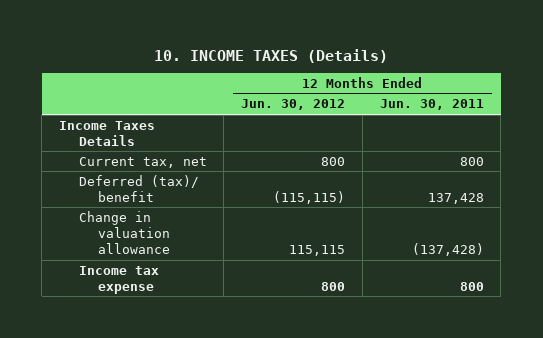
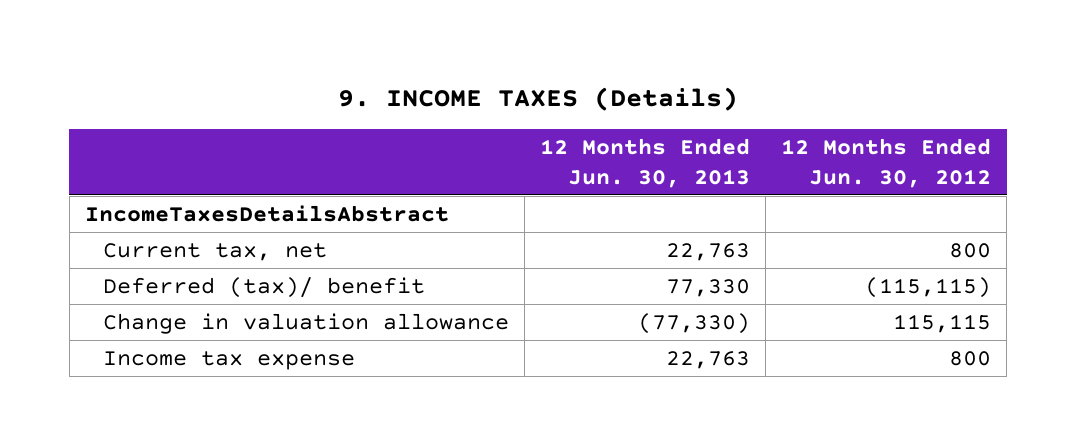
- 10. INCOME TAXES (Details)
+ 9. INCOME TAXES (Details)
- | 12 Months Ended Jun. 30, 2012 | 12 Months Ended Jun. 30, 2011
+ | 12 Months Ended Jun. 30, 2013 | 12 Months Ended Jun. 30, 2012
- Income Taxes Details
+ IncomeTaxesDetailsAbstract

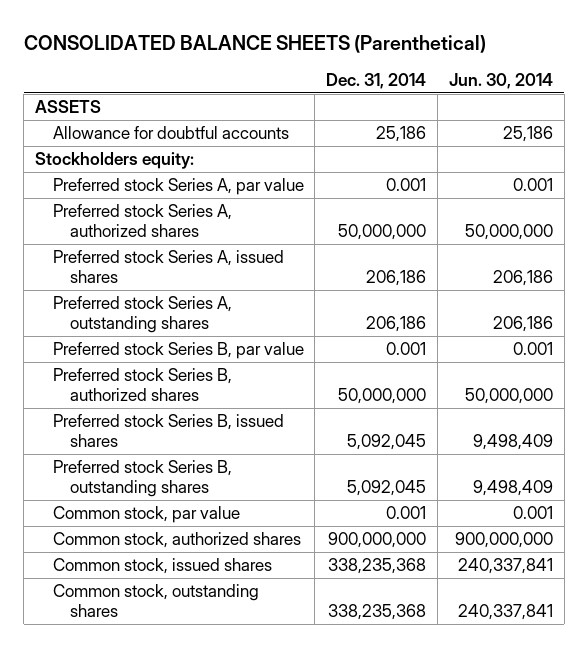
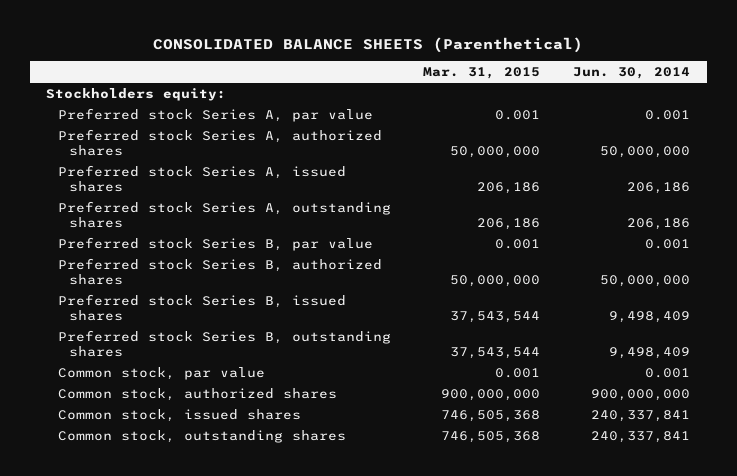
- | Dec. 31, 2014 | Jun. 30, 2014
+ | Mar. 31, 2015 | Jun. 30, 2014
- ASSETS
- Allowance for doubtful accounts | 25,186 | 25,186

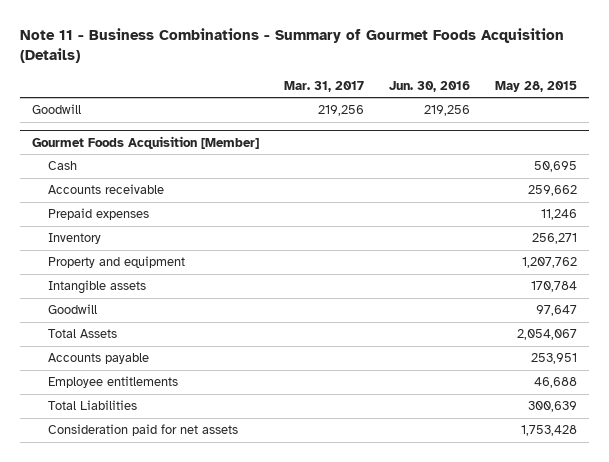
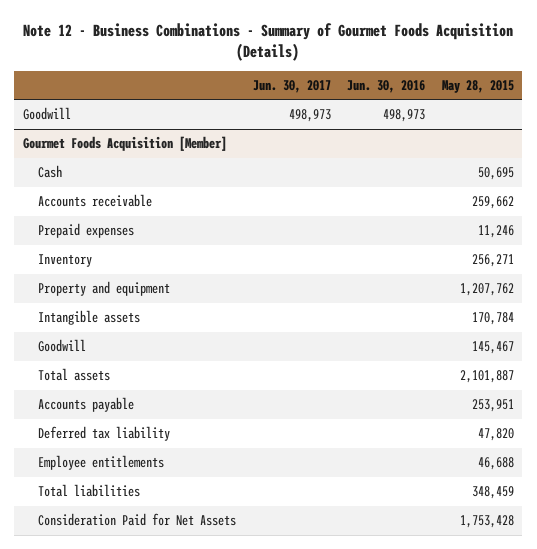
- Note 11 - Business Combinations - Summary of Gourmet Foods Acquisition (Details)
+ Note 12 - Business Combinations - Summary of Gourmet Foods Acquisition (Details)
- | Mar. 31, 2017 | Jun. 30, 2016 | May 28, 2015
+ | Jun. 30, 2017 | Jun. 30, 2016 | May 28, 2015
- Goodwill | 219,256 | 219,256 |
+ Goodwill | 498,973 | 498,973 |
@ Gourmet Foods Acquisition [Member]
- Goodwill | | | 97,647
- Total Assets | | | 2,054,067
+ Goodwill | | | 145,467
+ Total assets | | | 2,101,887
+ Deferred tax liability | | | 47,820
- Total Liabilities | | | 300,639
- Consideration paid for net assets | | | 1,753,428
+ Total liabilities | | | 348,459
+ Consideration Paid for Net Assets | | | 1,753,428

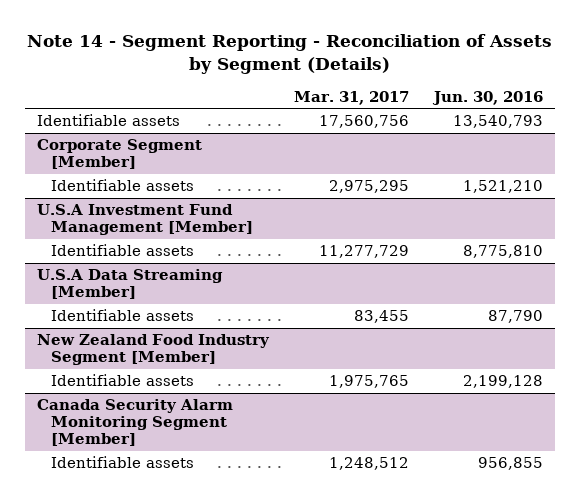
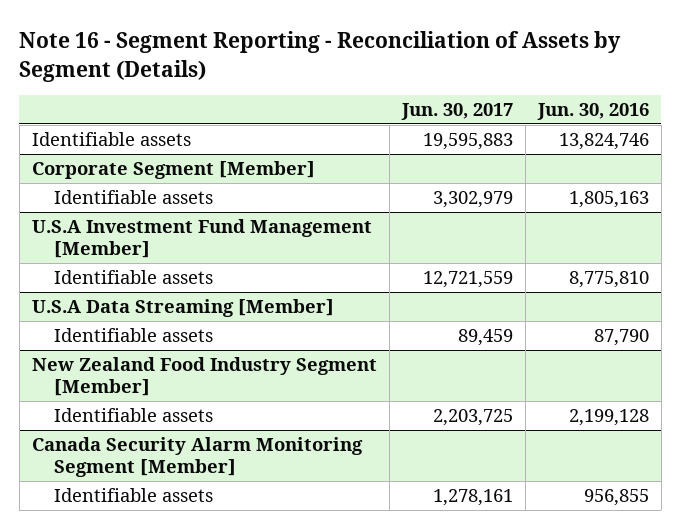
- Note 14 - Segment Reporting - Reconciliation of Assets by Segment (Details)
+ Note 16 - Segment Reporting - Reconciliation of Assets by Segment (Details)
- | Mar. 31, 2017 | Jun. 30, 2016
+ | Jun. 30, 2017 | Jun. 30, 2016
- Identifiable assets | 17,560,756 | 13,540,793
+ Identifiable assets | 19,595,883 | 13,824,746
@ Corporate Segment [Member]
- Identifiable assets | 2,975,295 | 1,521,210
+ Identifiable assets | 3,302,979 | 1,805,163

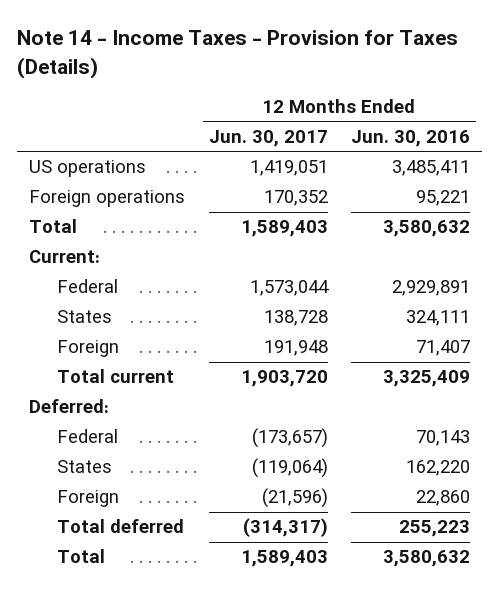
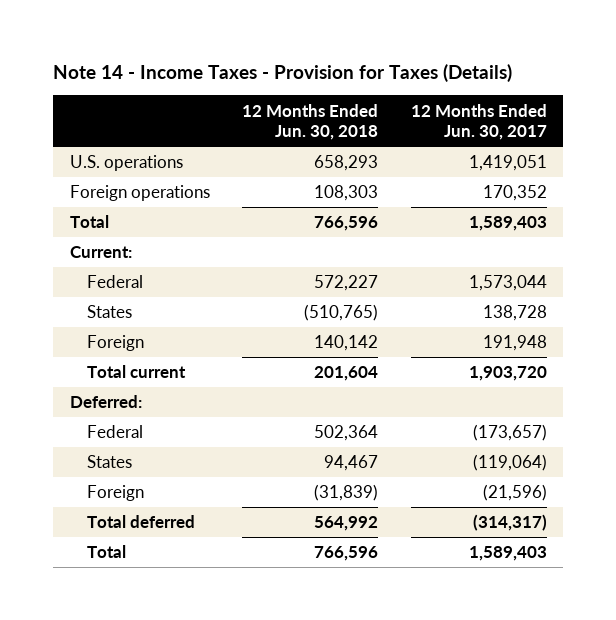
- | 12 Months Ended Jun. 30, 2017 | 12 Months Ended Jun. 30, 2016
+ | 12 Months Ended Jun. 30, 2018 | 12 Months Ended Jun. 30, 2017
- US operations | 1,419,051 | 3,485,411
+ U.S. operations | 658,293 | 1,419,051

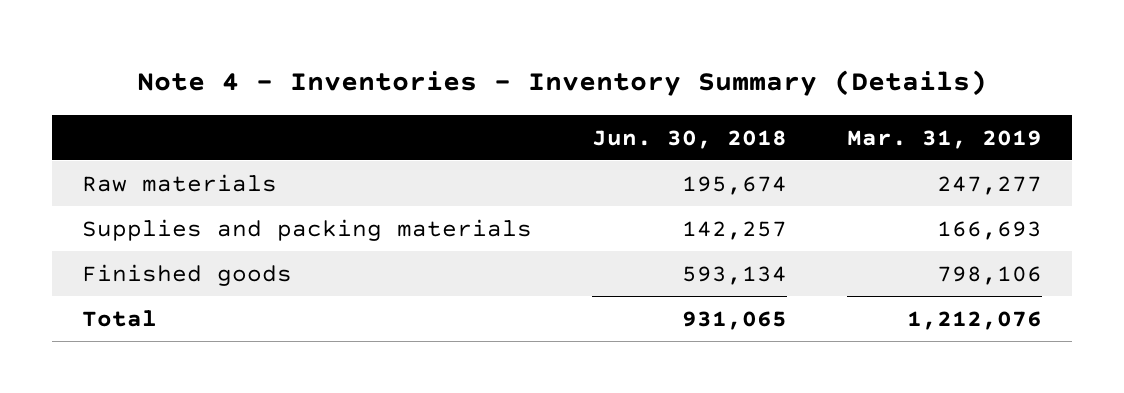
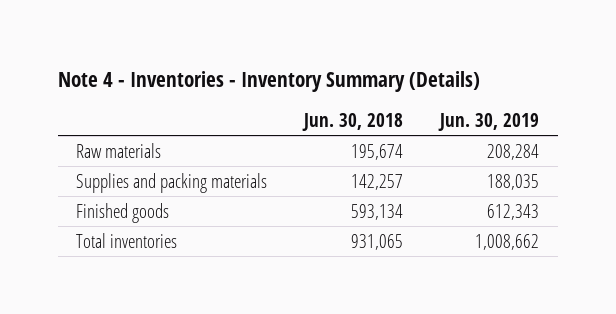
- | Jun. 30, 2018 | Mar. 31, 2019
+ | Jun. 30, 2018 | Jun. 30, 2019
- Total | 931,065 | 1,212,076
+ Total inventories | 931,065 | 1,008,662

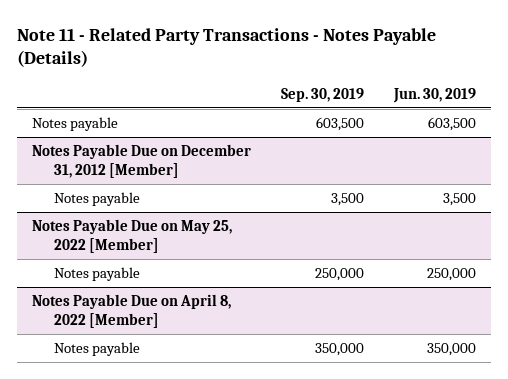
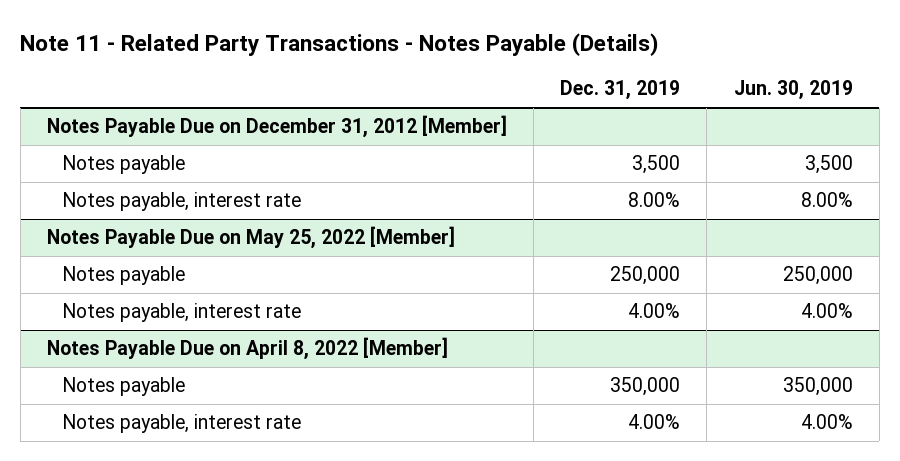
- | Sep. 30, 2019 | Jun. 30, 2019
+ | Dec. 31, 2019 | Jun. 30, 2019
- Notes payable | 603,500 | 603,500
@ Notes Payable Due on December 31, 2012 [Member]
+ Notes payable, interest rate | 8.00% | 8.00%
@ Notes Payable Due on May 25, 2022 [Member]
+ Notes payable, interest rate | 4.00% | 4.00%
@ Notes Payable Due on April 8, 2022 [Member]
+ Notes payable, interest rate | 4.00% | 4.00%

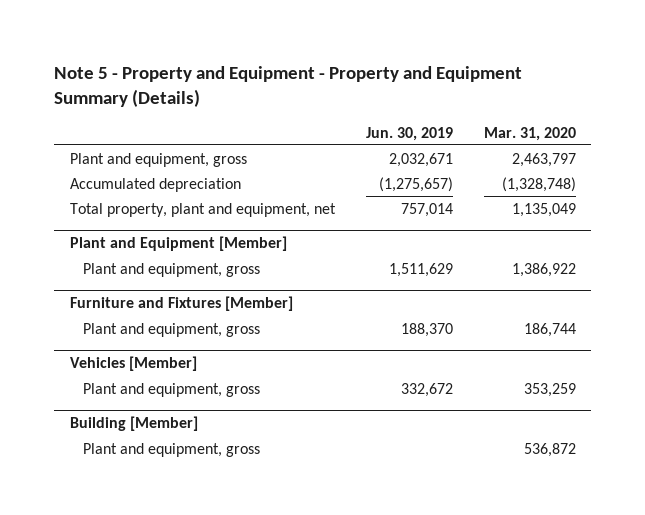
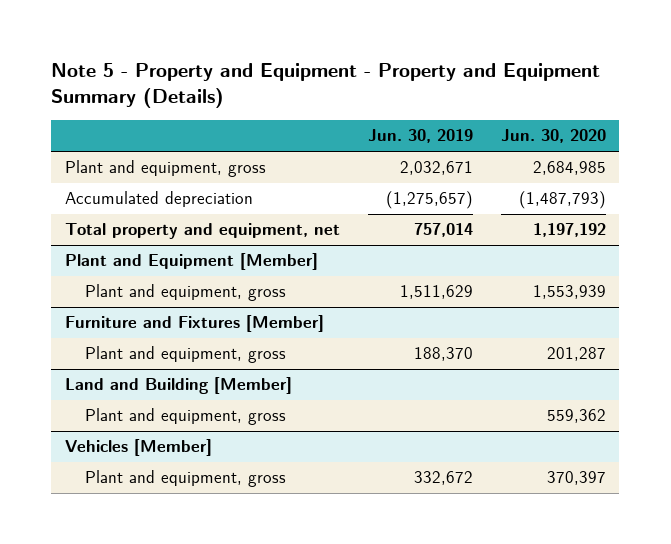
- | Jun. 30, 2019 | Mar. 31, 2020
+ | Jun. 30, 2019 | Jun. 30, 2020
- Total property, plant and equipment, net | 757,014 | 1,135,049
+ Total property and equipment, net | 757,014 | 1,197,192
+ Land and Building [Member]
+ Plant and equipment, gross | | 559,362
- Building [Member]
- Plant and equipment, gross | | 536,872

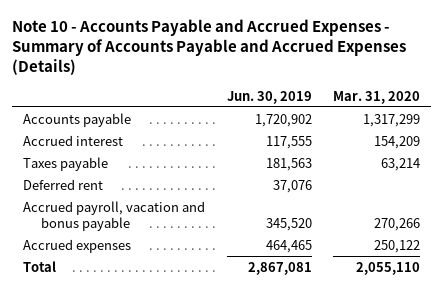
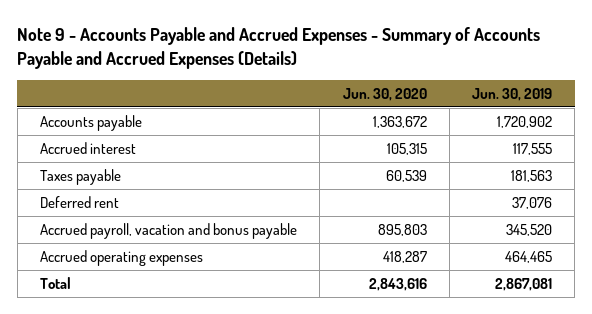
- Note 10 - Accounts Payable and Accrued Expenses - Summary of Accounts Payable and Accrued Expenses (Details)
+ Note 9 - Accounts Payable and Accrued Expenses - Summary of Accounts Payable and Accrued Expenses (Details)
- | Jun. 30, 2019 | Mar. 31, 2020
+ | Jun. 30, 2020 | Jun. 30, 2019
- Accrued expenses | 464,465 | 250,122
+ Accrued operating expenses | 418,287 | 464,465

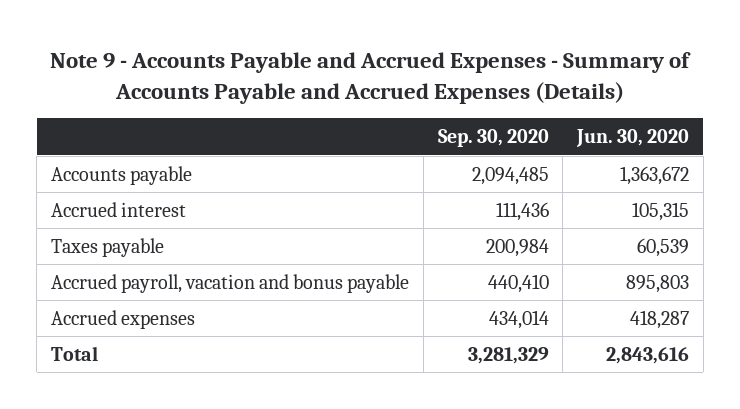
- | Jun. 30, 2020 | Jun. 30, 2019
+ | Sep. 30, 2020 | Jun. 30, 2020
- Deferred rent | | 37,076
- Accrued operating expenses | 418,287 | 464,465
+ Accrued expenses | 434,014 | 418,287

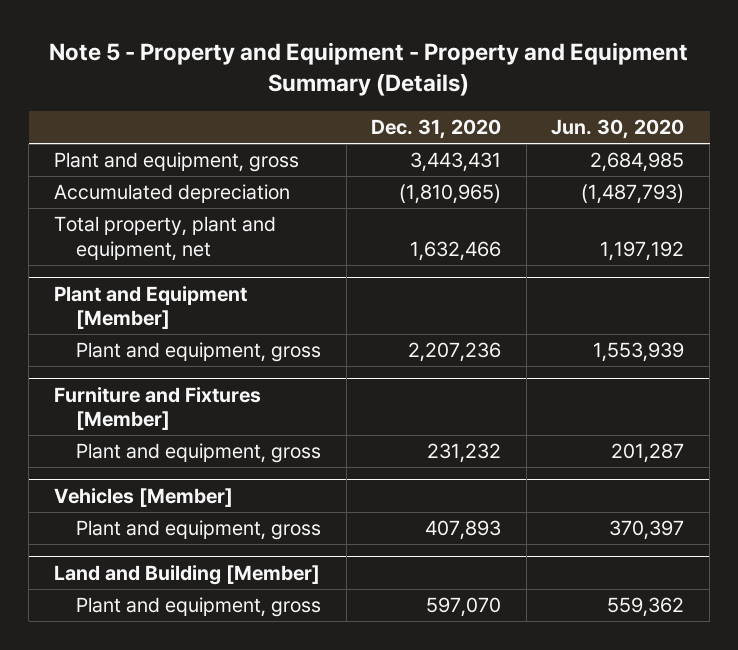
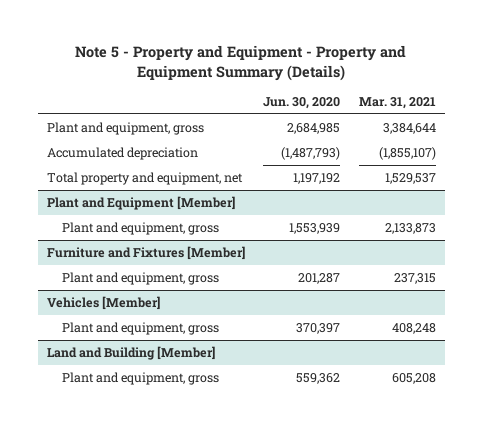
- | Dec. 31, 2020 | Jun. 30, 2020
+ | Jun. 30, 2020 | Mar. 31, 2021
- Total property, plant and equipment, net | 1,632,466 | 1,197,192
+ Total property and equipment, net | 1,197,192 | 1,529,537

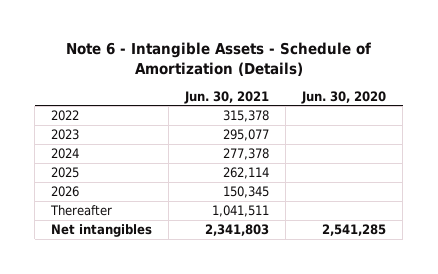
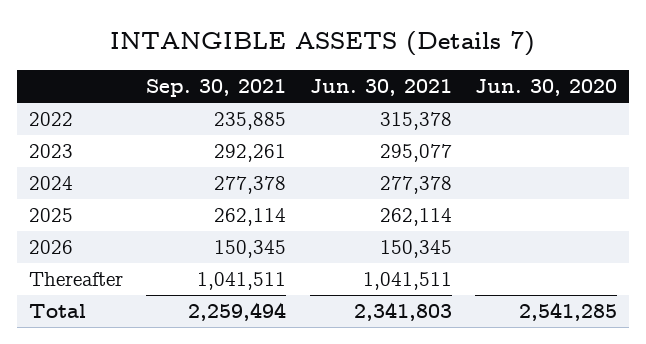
- Note 6 - Intangible Assets - Schedule of Amortization (Details)
+ INTANGIBLE ASSETS (Details 7)
- | Jun. 30, 2021 | Jun. 30, 2020
+ | Sep. 30, 2021 | Jun. 30, 2021 | Jun. 30, 2020
- Net intangibles | 2,341,803 | 2,541,285
+ Total | 2,259,494 | 2,341,803 | 2,541,285

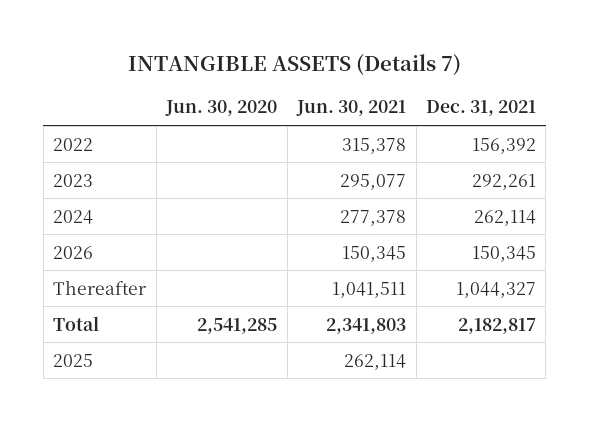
- | Sep. 30, 2021 | Jun. 30, 2021 | Jun. 30, 2020
+ | Jun. 30, 2020 | Jun. 30, 2021 | Dec. 31, 2021
moved down: 2025 | | 262,114 |

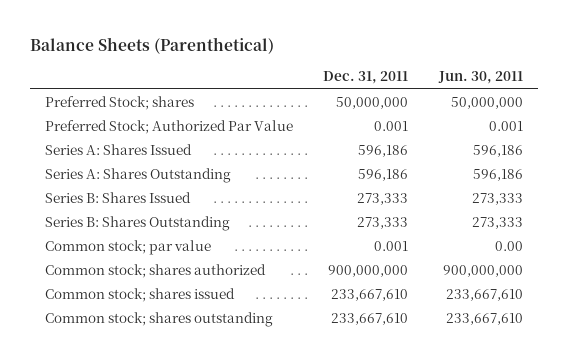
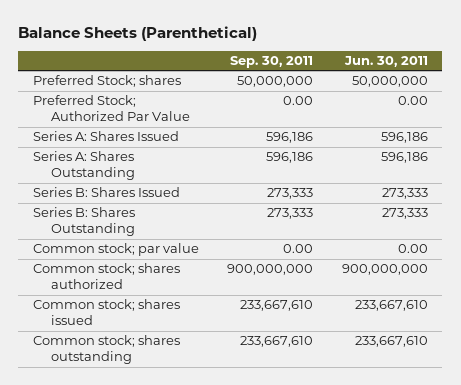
- | Dec. 31, 2011 | Jun. 30, 2011
+ | Sep. 30, 2011 | Jun. 30, 2011
- Preferred Stock; Authorized Par Value | 0.001 | 0.001
+ Preferred Stock; Authorized Par Value | 0.00 | 0.00

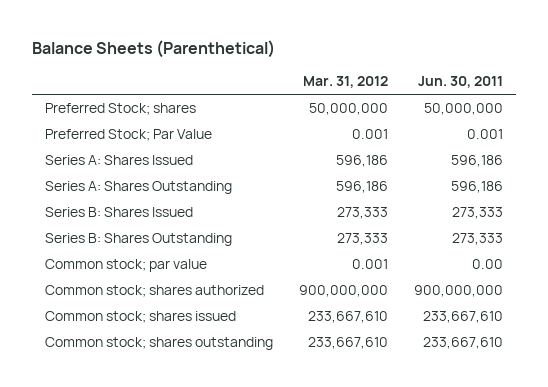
- | Sep. 30, 2011 | Jun. 30, 2011
+ | Mar. 31, 2012 | Jun. 30, 2011
- Preferred Stock; Authorized Par Value | 0.00 | 0.00
+ Preferred Stock; Par Value | 0.001 | 0.001

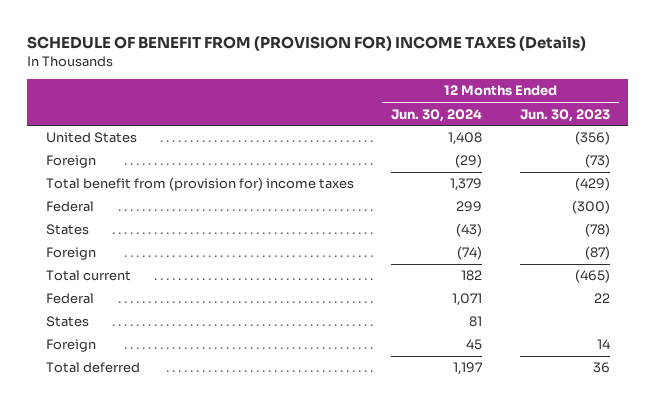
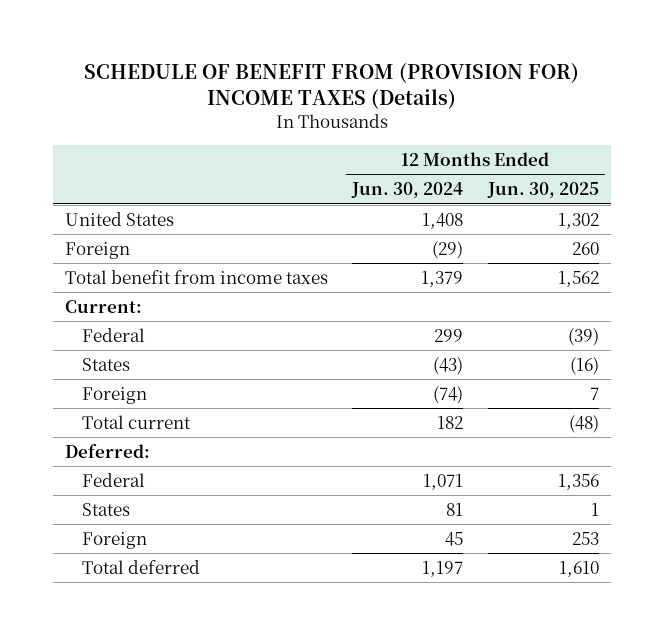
- | 12 Months Ended Jun. 30, 2024 | 12 Months Ended Jun. 30, 2023
+ | 12 Months Ended Jun. 30, 2024 | 12 Months Ended Jun. 30, 2025
- Total benefit from (provision for) income taxes | 1,379 | (429)
+ Total benefit from income taxes | 1,379 | 1,562
+ Current:
+ Deferred:

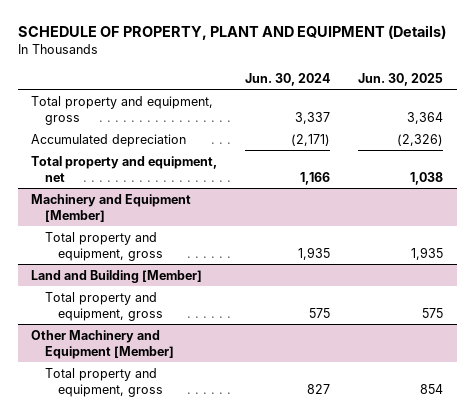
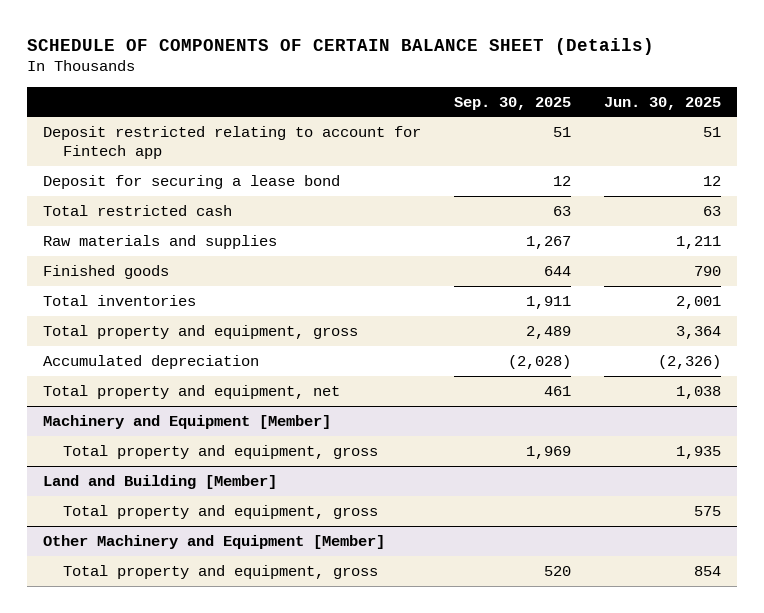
- SCHEDULE OF PROPERTY, PLANT AND EQUIPMENT (Details)
+ SCHEDULE OF COMPONENTS OF CERTAIN BALANCE SHEET (Details)
- | Jun. 30, 2024 | Jun. 30, 2025
+ | Sep. 30, 2025 | Jun. 30, 2025
+ Deposit restricted relating to account for Fintech app | 51 | 51
+ Deposit for securing a lease bond | 12 | 12
+ Total restricted cash | 63 | 63
+ Raw materials and supplies | 1,267 | 1,211
+ Finished goods | 644 | 790
+ Total inventories | 1,911 | 2,001

